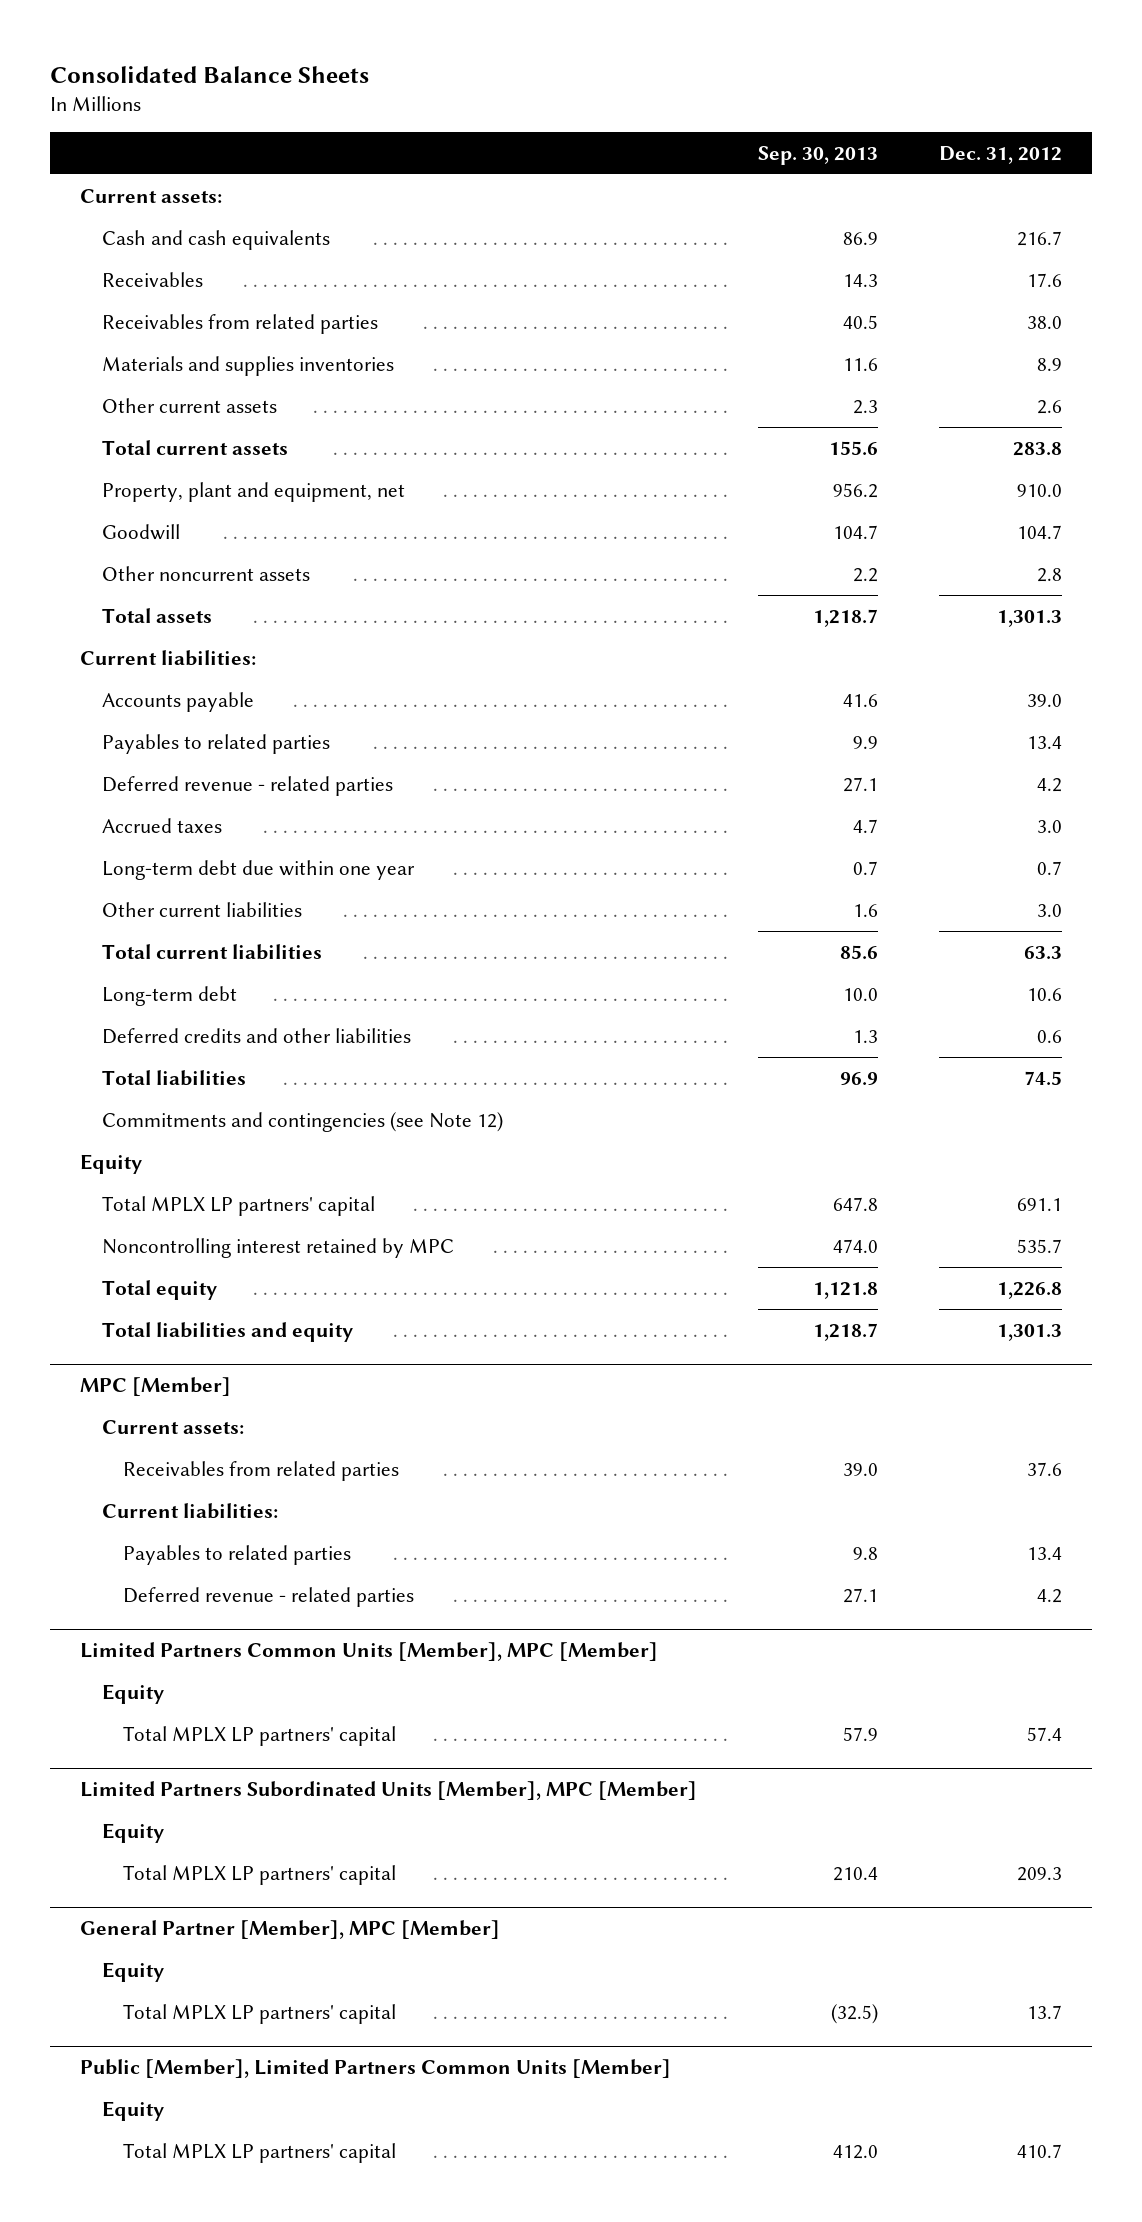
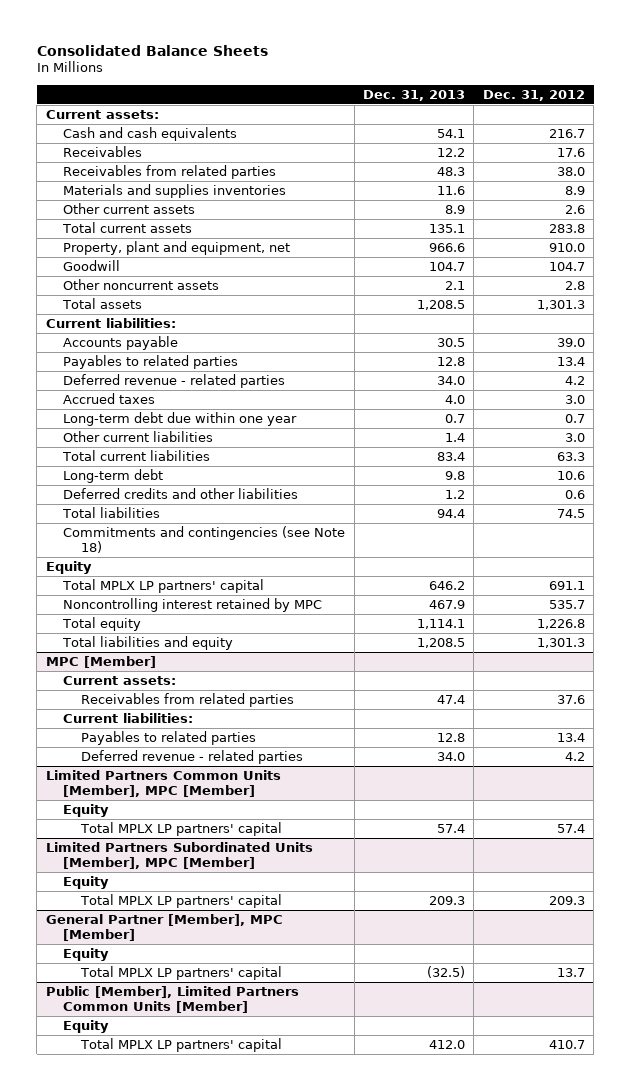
- | Sep. 30, 2013 | Dec. 31, 2012
+ | Dec. 31, 2013 | Dec. 31, 2012
- Commitments and contingencies (see Note 12)
+ Commitments and contingencies (see Note 18)

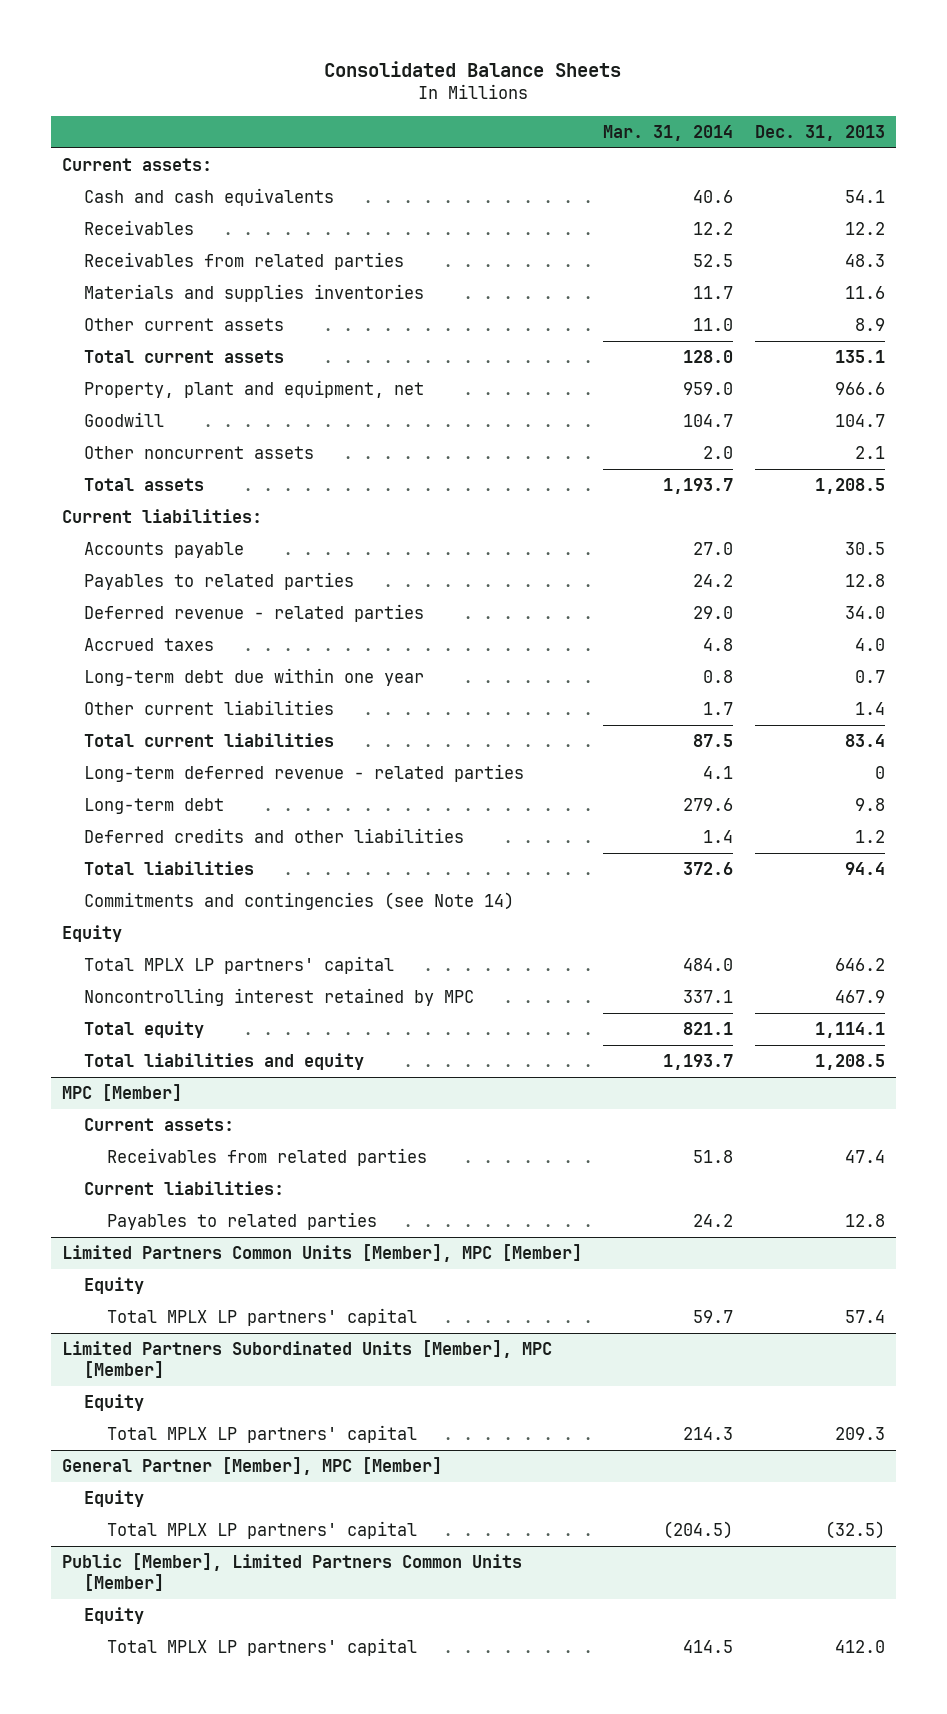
- | Dec. 31, 2013 | Dec. 31, 2012
+ | Mar. 31, 2014 | Dec. 31, 2013
+ Long-term deferred revenue - related parties | 4.1 | 0
- Commitments and contingencies (see Note 18)
+ Commitments and contingencies (see Note 14)
@ MPC [Member]
- Deferred revenue - related parties | 34.0 | 4.2

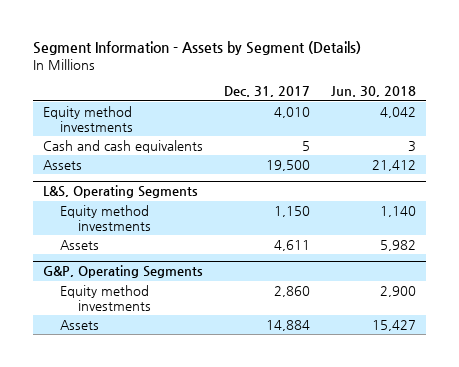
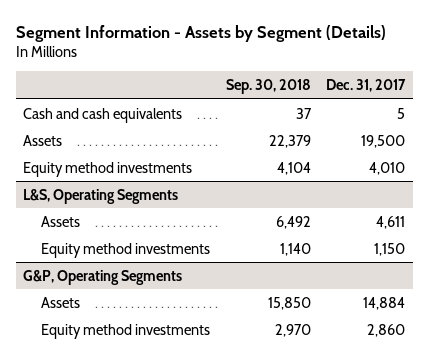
- | Dec. 31, 2017 | Jun. 30, 2018
+ | Sep. 30, 2018 | Dec. 31, 2017
moved down: Equity method investments | 4,104 | 4,010
@ L&S, Operating Segments
moved down: Equity method investments | 1,140 | 1,150
@ G&P, Operating Segments
moved down: Equity method investments | 2,970 | 2,860

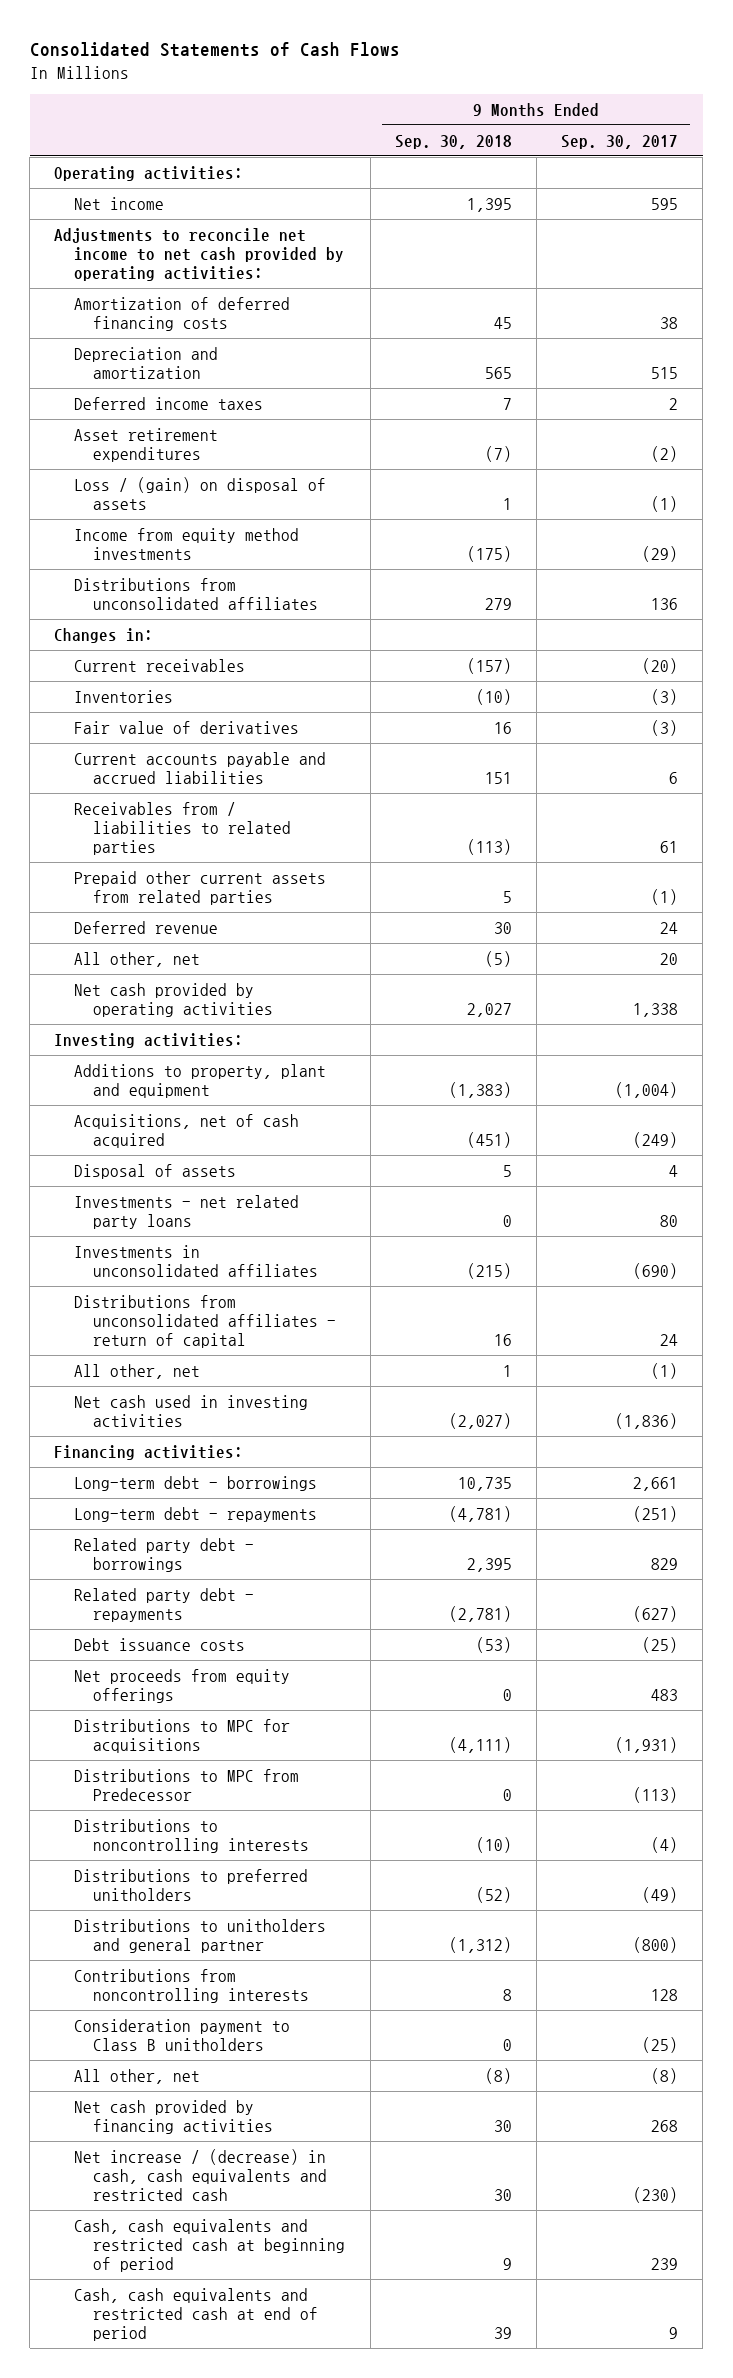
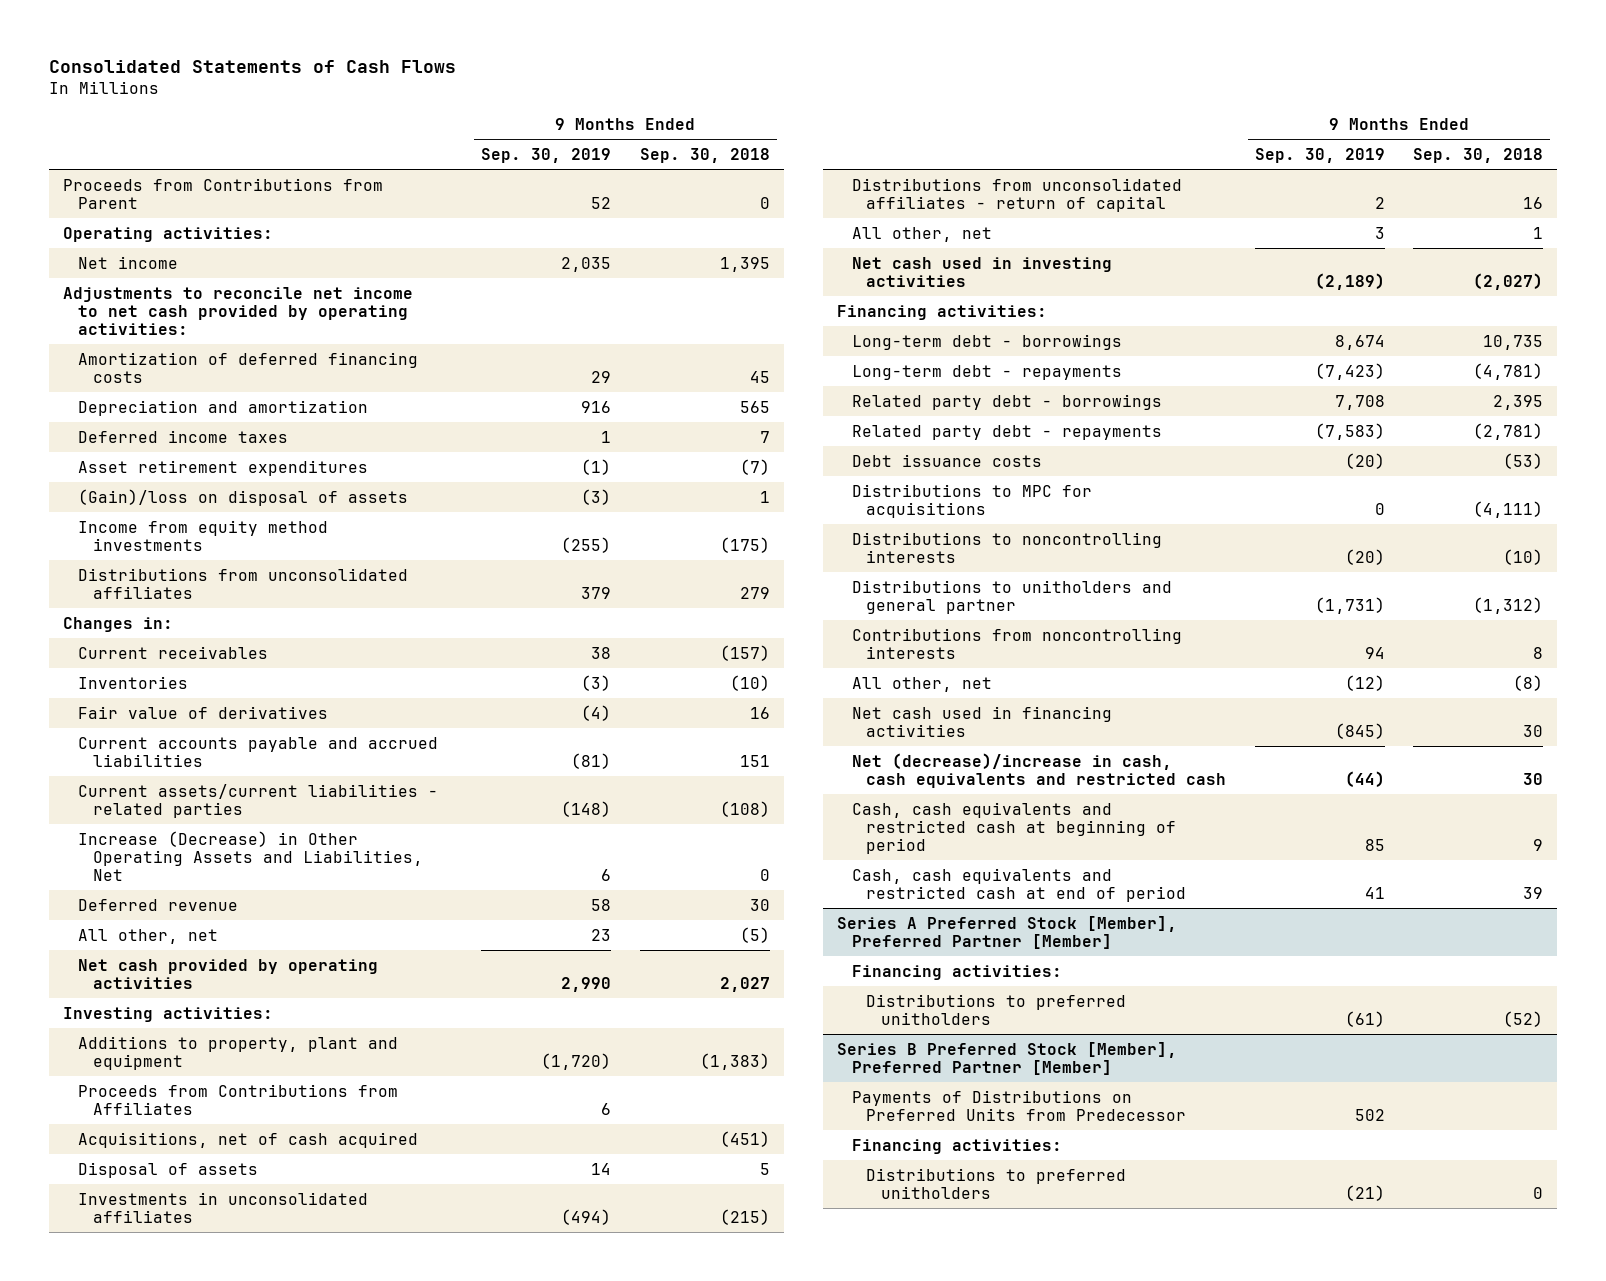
- | 9 Months Ended Sep. 30, 2018 | 9 Months Ended Sep. 30, 2017
+ | 9 Months Ended Sep. 30, 2019 | 9 Months Ended Sep. 30, 2018
+ Proceeds from Contributions from Parent | 52 | 0
- Loss / (gain) on disposal of assets | 1 | (1)
+ (Gain)/loss on disposal of assets | (3) | 1
- Receivables from / liabilities to related parties | (113) | 61
- Prepaid other current assets from related parties | 5 | (1)
+ Current assets/current liabilities - related parties | (148) | (108)
+ Increase (Decrease) in Other Operating Assets and Liabilities, Net | 6 | 0
+ Proceeds from Contributions from Affiliates | 6 |
- Investments - net related party loans | 0 | 80
- Net proceeds from equity offerings | 0 | 483
- Distributions to MPC from Predecessor | 0 | (113)
- Distributions to preferred unitholders | (52) | (49)
- Consideration payment to Class B unitholders | 0 | (25)
- Net cash provided by financing activities | 30 | 268
- Net increase / (decrease) in cash, cash equivalents and restricted cash | 30 | (230)
+ Net cash used in financing activities | (845) | 30
+ Net (decrease)/increase in cash, cash equivalents and restricted cash | (44) | 30
+ Series A Preferred Stock [Member], Preferred Partner [Member]
+ Financing activities:
+ Distributions to preferred unitholders | (61) | (52)
+ Series B Preferred Stock [Member], Preferred Partner [Member]
+ Payments of Distributions on Preferred Units from Predecessor | 502 |
+ Financing activities:
+ Distributions to preferred unitholders | (21) | 0

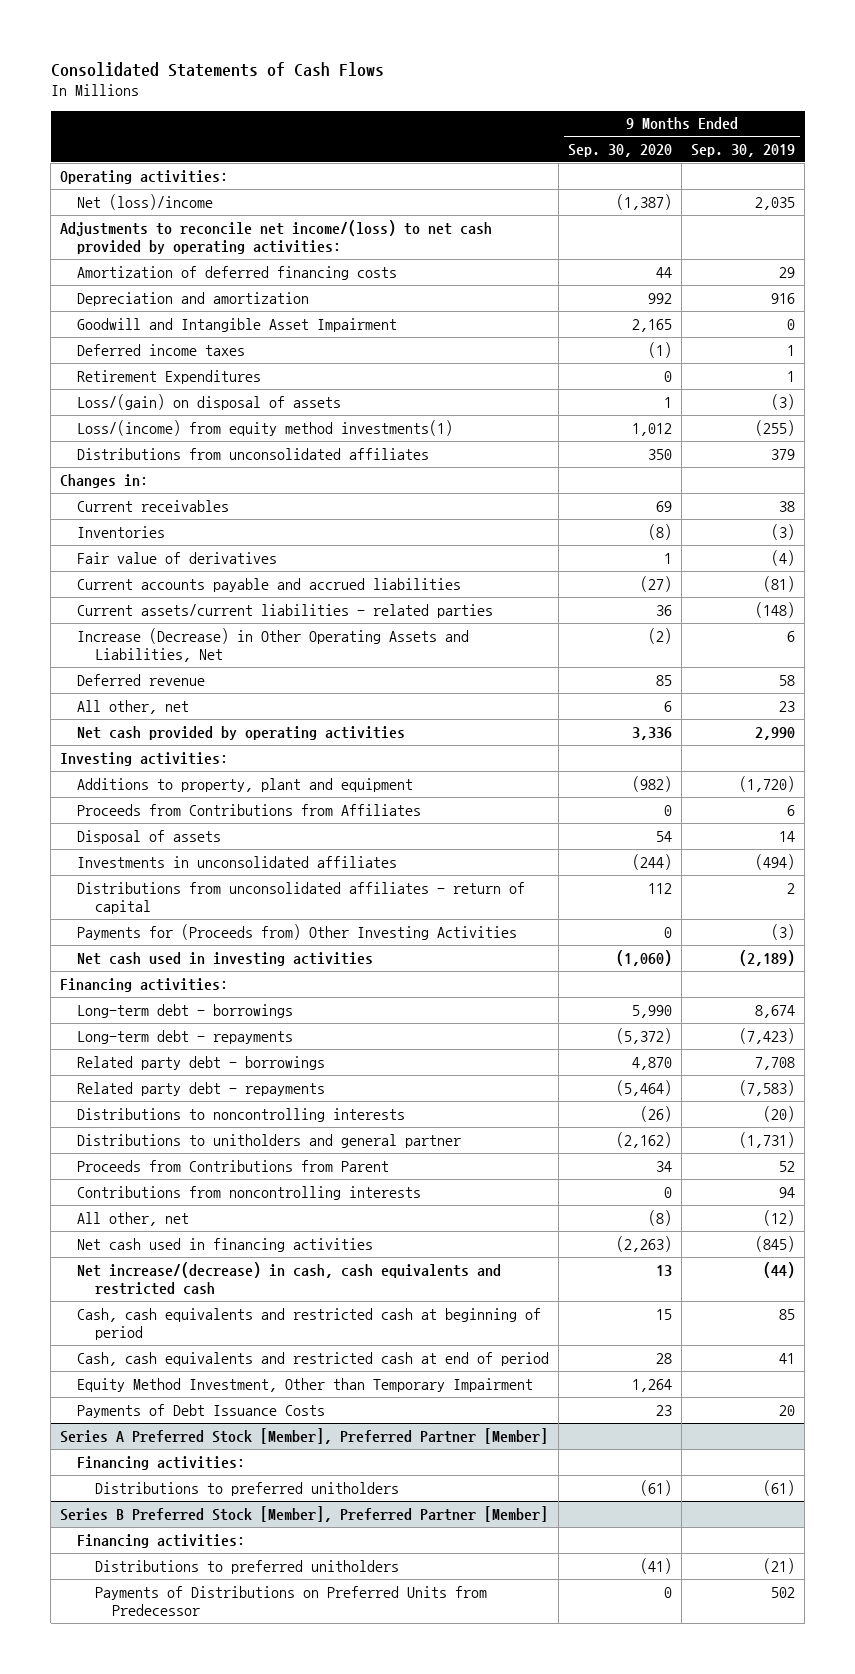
- | 9 Months Ended Sep. 30, 2019 | 9 Months Ended Sep. 30, 2018
+ | 9 Months Ended Sep. 30, 2020 | 9 Months Ended Sep. 30, 2019
- Net income | 2,035 | 1,395
- Adjustments to reconcile net income to net cash provided by operating activities:
+ Net (loss)/income | (1,387) | 2,035
+ Adjustments to reconcile net income/(loss) to net cash provided by operating activities:
+ Goodwill and Intangible Asset Impairment | 2,165 | 0
- Asset retirement expenditures | (1) | (7)
- (Gain)/loss on disposal of assets | (3) | 1
- Income from equity method investments | (255) | (175)
+ Retirement Expenditures | 0 | 1
+ Loss/(gain) on disposal of assets | 1 | (3)
+ Loss/(income) from equity method investments(1) | 1,012 | (255)
- Acquisitions, net of cash acquired | | (451)
- All other, net | 3 | 1
+ Payments for (Proceeds from) Other Investing Activities | 0 | (3)
- Debt issuance costs | (20) | (53)
- Distributions to MPC for acquisitions | 0 | (4,111)
moved down: Proceeds from Contributions from Parent | 34 | 52
- Net (decrease)/increase in cash, cash equivalents and restricted cash | (44) | 30
+ Net increase/(decrease) in cash, cash equivalents and restricted cash | 13 | (44)
+ Equity Method Investment, Other than Temporary Impairment | 1,264 |
+ Payments of Debt Issuance Costs | 23 | 20
@ Series B Preferred Stock [Member], Preferred Partner [Member]
moved down: Payments of Distributions on Preferred Units from Predecessor | 0 | 502

